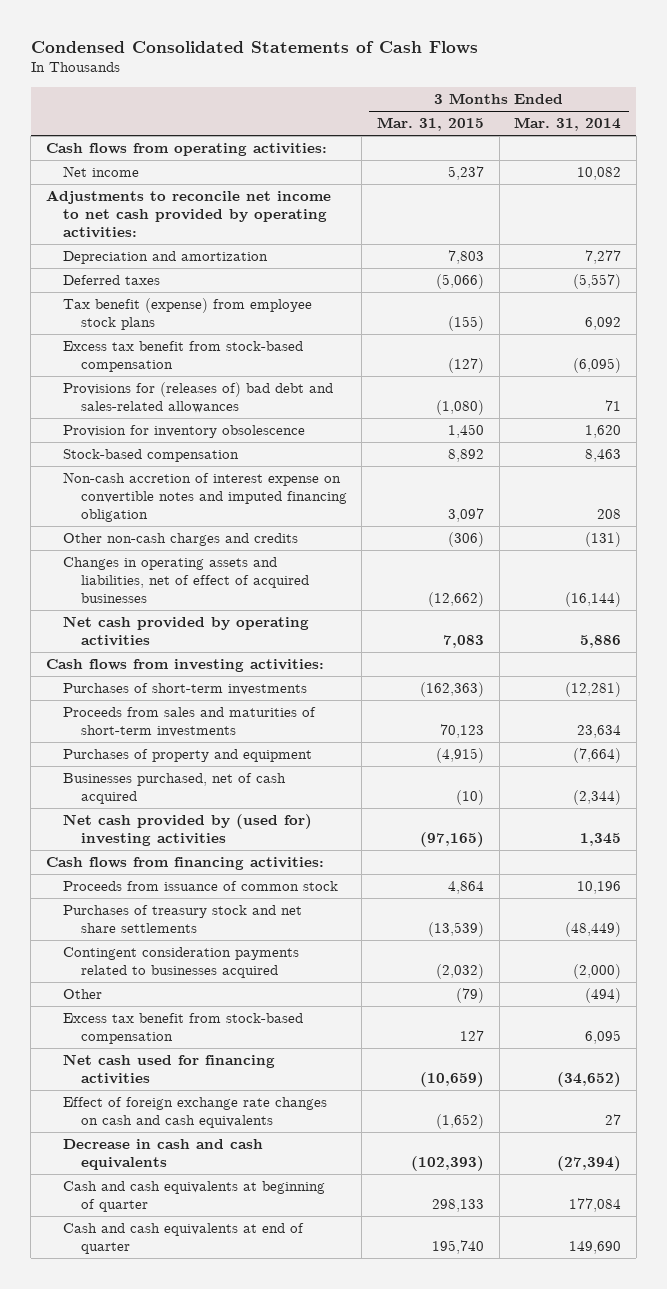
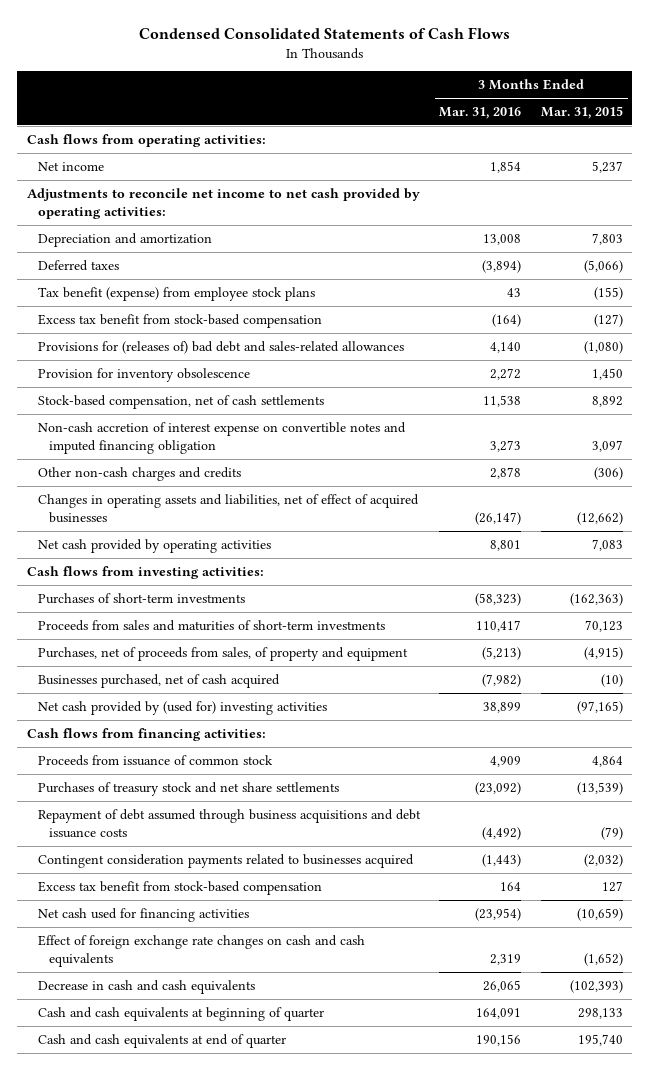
- | 3 Months Ended Mar. 31, 2015 | 3 Months Ended Mar. 31, 2014
+ | 3 Months Ended Mar. 31, 2016 | 3 Months Ended Mar. 31, 2015
- Stock-based compensation | 8,892 | 8,463
+ Stock-based compensation, net of cash settlements | 11,538 | 8,892
- Purchases of property and equipment | (4,915) | (7,664)
+ Purchases, net of proceeds from sales, of property and equipment | (5,213) | (4,915)
+ Repayment of debt assumed through business acquisitions and debt issuance costs | (4,492) | (79)
- Other | (79) | (494)

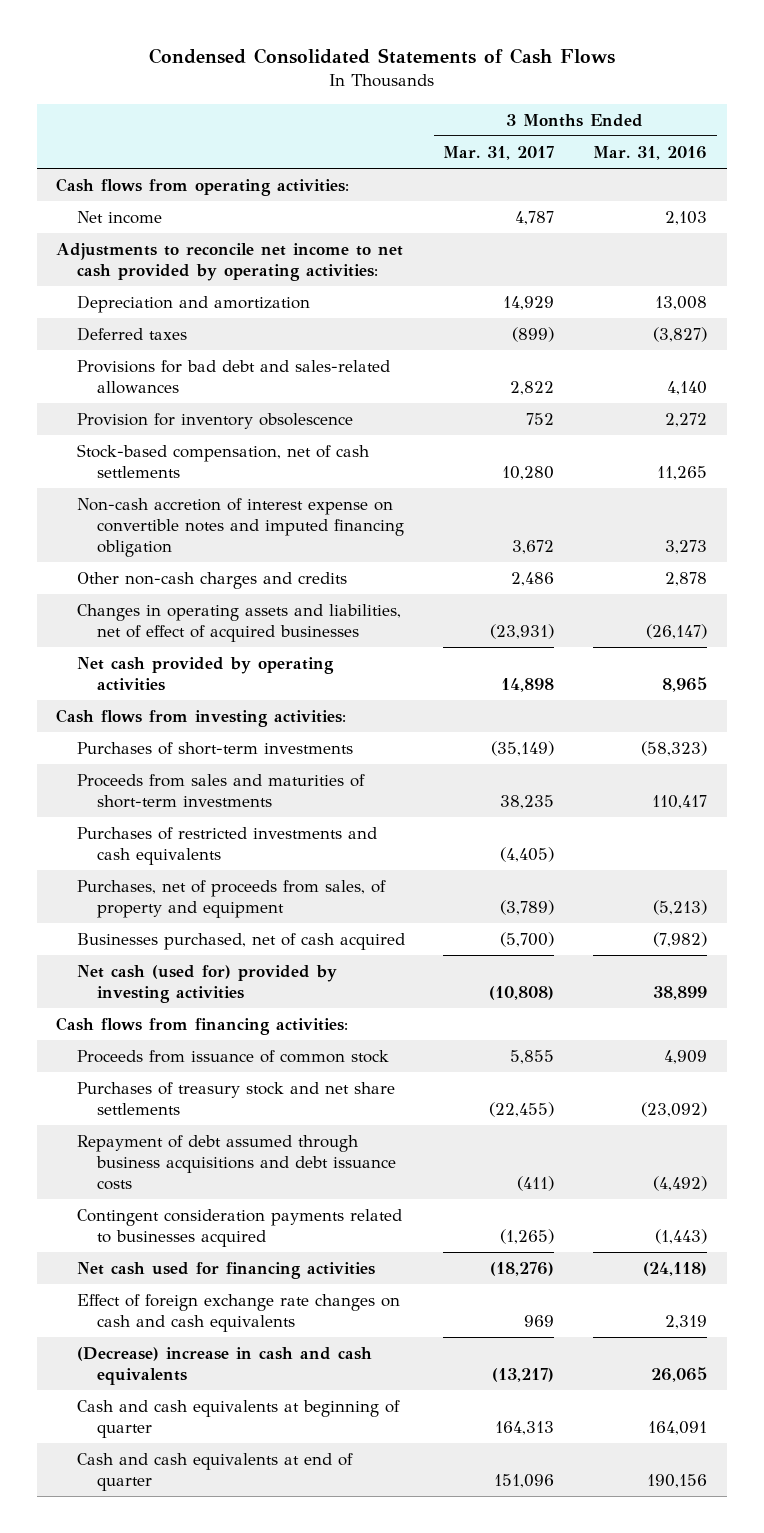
- | 3 Months Ended Mar. 31, 2016 | 3 Months Ended Mar. 31, 2015
+ | 3 Months Ended Mar. 31, 2017 | 3 Months Ended Mar. 31, 2016
- Net income | 1,854 | 5,237
+ Net income | 4,787 | 2,103
- Deferred taxes | (3,894) | (5,066)
- Tax benefit (expense) from employee stock plans | 43 | (155)
- Excess tax benefit from stock-based compensation | (164) | (127)
- Provisions for (releases of) bad debt and sales-related allowances | 4,140 | (1,080)
+ Deferred taxes | (899) | (3,827)
+ Provisions for bad debt and sales-related allowances | 2,822 | 4,140
- Stock-based compensation, net of cash settlements | 11,538 | 8,892
+ Stock-based compensation, net of cash settlements | 10,280 | 11,265
- Net cash provided by operating activities | 8,801 | 7,083
+ Net cash provided by operating activities | 14,898 | 8,965
+ Purchases of restricted investments and cash equivalents | (4,405) |
- Net cash provided by (used for) investing activities | 38,899 | (97,165)
+ Net cash (used for) provided by investing activities | (10,808) | 38,899
- Excess tax benefit from stock-based compensation | 164 | 127
- Net cash used for financing activities | (23,954) | (10,659)
+ Net cash used for financing activities | (18,276) | (24,118)
- Decrease in cash and cash equivalents | 26,065 | (102,393)
+ (Decrease) increase in cash and cash equivalents | (13,217) | 26,065

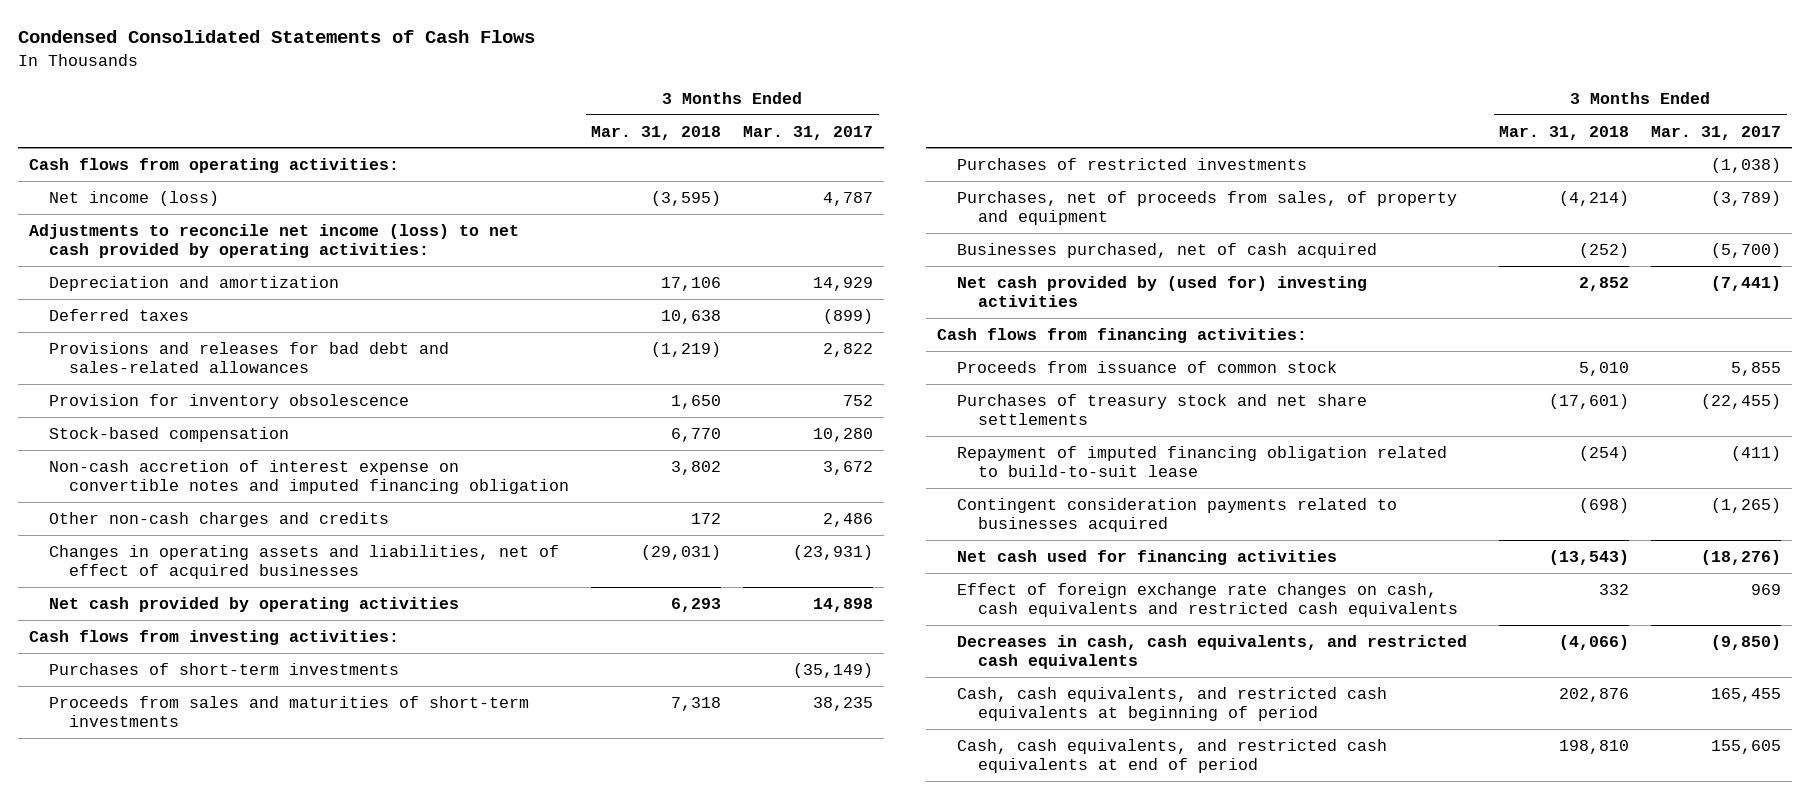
- | 3 Months Ended Mar. 31, 2017 | 3 Months Ended Mar. 31, 2016
+ | 3 Months Ended Mar. 31, 2018 | 3 Months Ended Mar. 31, 2017
- Net income | 4,787 | 2,103
- Adjustments to reconcile net income to net cash provided by operating activities:
+ Net income (loss) | (3,595) | 4,787
+ Adjustments to reconcile net income (loss) to net cash provided by operating activities:
- Provisions for bad debt and sales-related allowances | 2,822 | 4,140
+ Provisions and releases for bad debt and sales-related allowances | (1,219) | 2,822
- Stock-based compensation, net of cash settlements | 10,280 | 11,265
+ Stock-based compensation | 6,770 | 10,280
- Purchases of restricted investments and cash equivalents | (4,405) |
+ Purchases of restricted investments | | (1,038)
- Net cash (used for) provided by investing activities | (10,808) | 38,899
+ Net cash provided by (used for) investing activities | 2,852 | (7,441)
- Repayment of debt assumed through business acquisitions and debt issuance costs | (411) | (4,492)
+ Repayment of imputed financing obligation related to build-to-suit lease | (254) | (411)
- Effect of foreign exchange rate changes on cash and cash equivalents | 969 | 2,319
- (Decrease) increase in cash and cash equivalents | (13,217) | 26,065
- Cash and cash equivalents at beginning of quarter | 164,313 | 164,091
- Cash and cash equivalents at end of quarter | 151,096 | 190,156
+ Effect of foreign exchange rate changes on cash, cash equivalents and restricted cash equivalents | 332 | 969
+ Decreases in cash, cash equivalents, and restricted cash equivalents | (4,066) | (9,850)
+ Cash, cash equivalents, and restricted cash equivalents at beginning of period | 202,876 | 165,455
+ Cash, cash equivalents, and restricted cash equivalents at end of period | 198,810 | 155,605

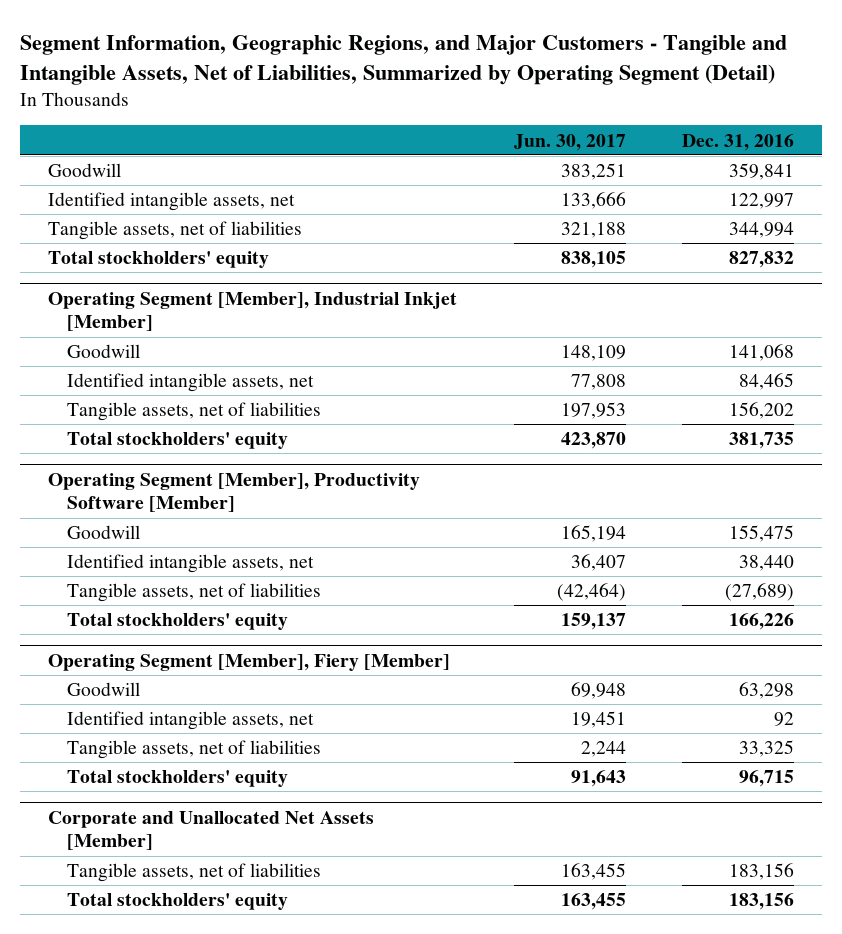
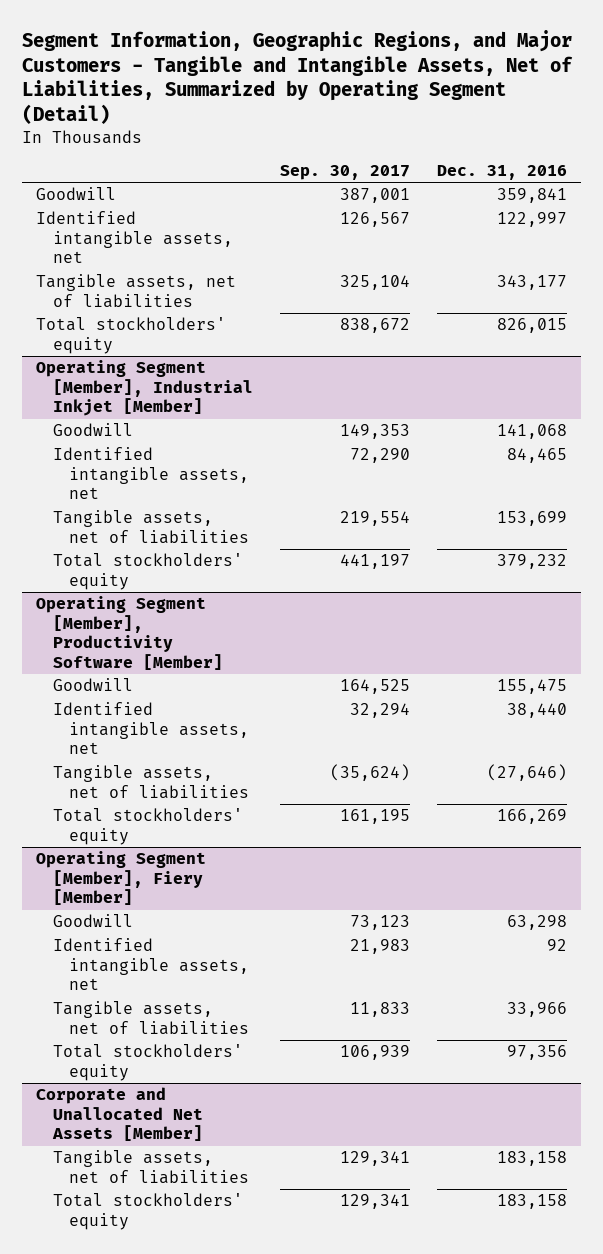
- | Jun. 30, 2017 | Dec. 31, 2016
+ | Sep. 30, 2017 | Dec. 31, 2016
- Tangible assets, net of liabilities | 321,188 | 344,994
- Total stockholders' equity | 838,105 | 827,832
+ Tangible assets, net of liabilities | 325,104 | 343,177
+ Total stockholders' equity | 838,672 | 826,015
@ Operating Segment [Member], Industrial Inkjet [Member]
- Tangible assets, net of liabilities | 197,953 | 156,202
- Total stockholders' equity | 423,870 | 381,735
+ Tangible assets, net of liabilities | 219,554 | 153,699
+ Total stockholders' equity | 441,197 | 379,232
@ Operating Segment [Member], Productivity Software [Member]
- Tangible assets, net of liabilities | (42,464) | (27,689)
- Total stockholders' equity | 159,137 | 166,226
+ Tangible assets, net of liabilities | (35,624) | (27,646)
+ Total stockholders' equity | 161,195 | 166,269
@ Operating Segment [Member], Fiery [Member]
- Tangible assets, net of liabilities | 2,244 | 33,325
- Total stockholders' equity | 91,643 | 96,715
+ Tangible assets, net of liabilities | 11,833 | 33,966
+ Total stockholders' equity | 106,939 | 97,356
@ Corporate and Unallocated Net Assets [Member]
- Tangible assets, net of liabilities | 163,455 | 183,156
- Total stockholders' equity | 163,455 | 183,156
+ Tangible assets, net of liabilities | 129,341 | 183,158
+ Total stockholders' equity | 129,341 | 183,158

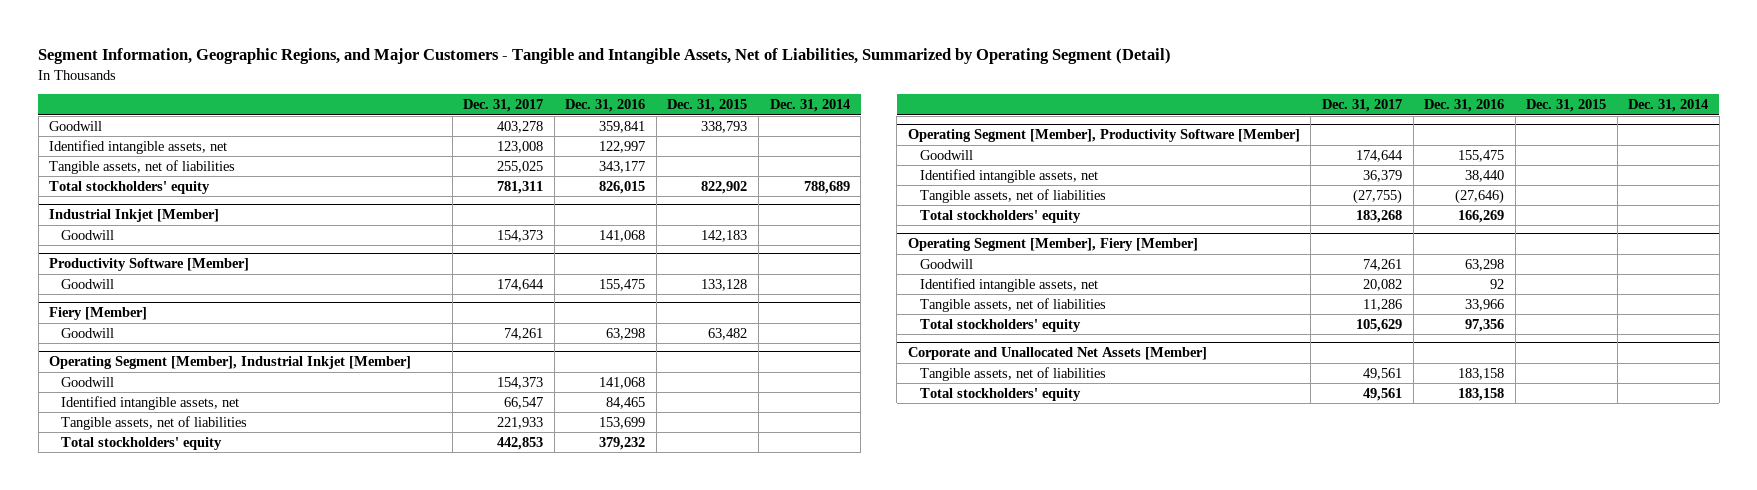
- | Sep. 30, 2017 | Dec. 31, 2016
+ | Dec. 31, 2017 | Dec. 31, 2016 | Dec. 31, 2015 | Dec. 31, 2014
+ Industrial Inkjet [Member]
+ Goodwill | 154,373 | 141,068 | 142,183 |
+ Productivity Software [Member]
+ Goodwill | 174,644 | 155,475 | 133,128 |
+ Fiery [Member]
+ Goodwill | 74,261 | 63,298 | 63,482 |

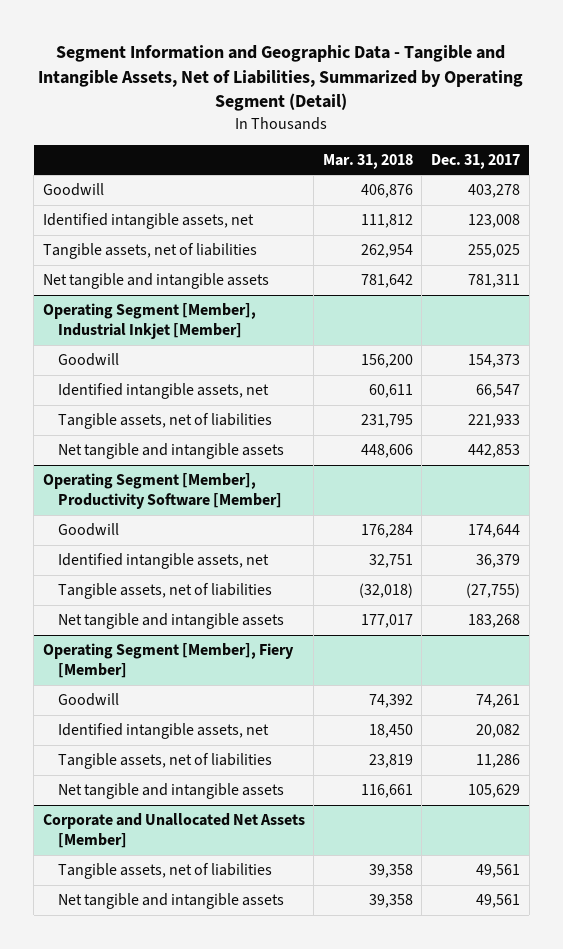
- Segment Information, Geographic Regions, and Major Customers - Tangible and Intangible Assets, Net of Liabilities, Summarized by Operating Segment (Detail)
+ Segment Information and Geographic Data - Tangible and Intangible Assets, Net of Liabilities, Summarized by Operating Segment (Detail)
- | Dec. 31, 2017 | Dec. 31, 2016 | Dec. 31, 2015 | Dec. 31, 2014
+ | Mar. 31, 2018 | Dec. 31, 2017
- Total stockholders' equity | 781,311 | 826,015 | 822,902 | 788,689
- Industrial Inkjet [Member]
- Goodwill | 154,373 | 141,068 | 142,183 |
- Productivity Software [Member]
- Goodwill | 174,644 | 155,475 | 133,128 |
- Fiery [Member]
- Goodwill | 74,261 | 63,298 | 63,482 |
+ Net tangible and intangible assets | 781,642 | 781,311
@ Operating Segment [Member], Industrial Inkjet [Member]
- Total stockholders' equity | 442,853 | 379,232 | |
+ Net tangible and intangible assets | 448,606 | 442,853
@ Operating Segment [Member], Productivity Software [Member]
- Total stockholders' equity | 183,268 | 166,269 | |
+ Net tangible and intangible assets | 177,017 | 183,268
@ Operating Segment [Member], Fiery [Member]
- Total stockholders' equity | 105,629 | 97,356 | |
+ Net tangible and intangible assets | 116,661 | 105,629
@ Corporate and Unallocated Net Assets [Member]
- Total stockholders' equity | 49,561 | 183,158 | |
+ Net tangible and intangible assets | 39,358 | 49,561

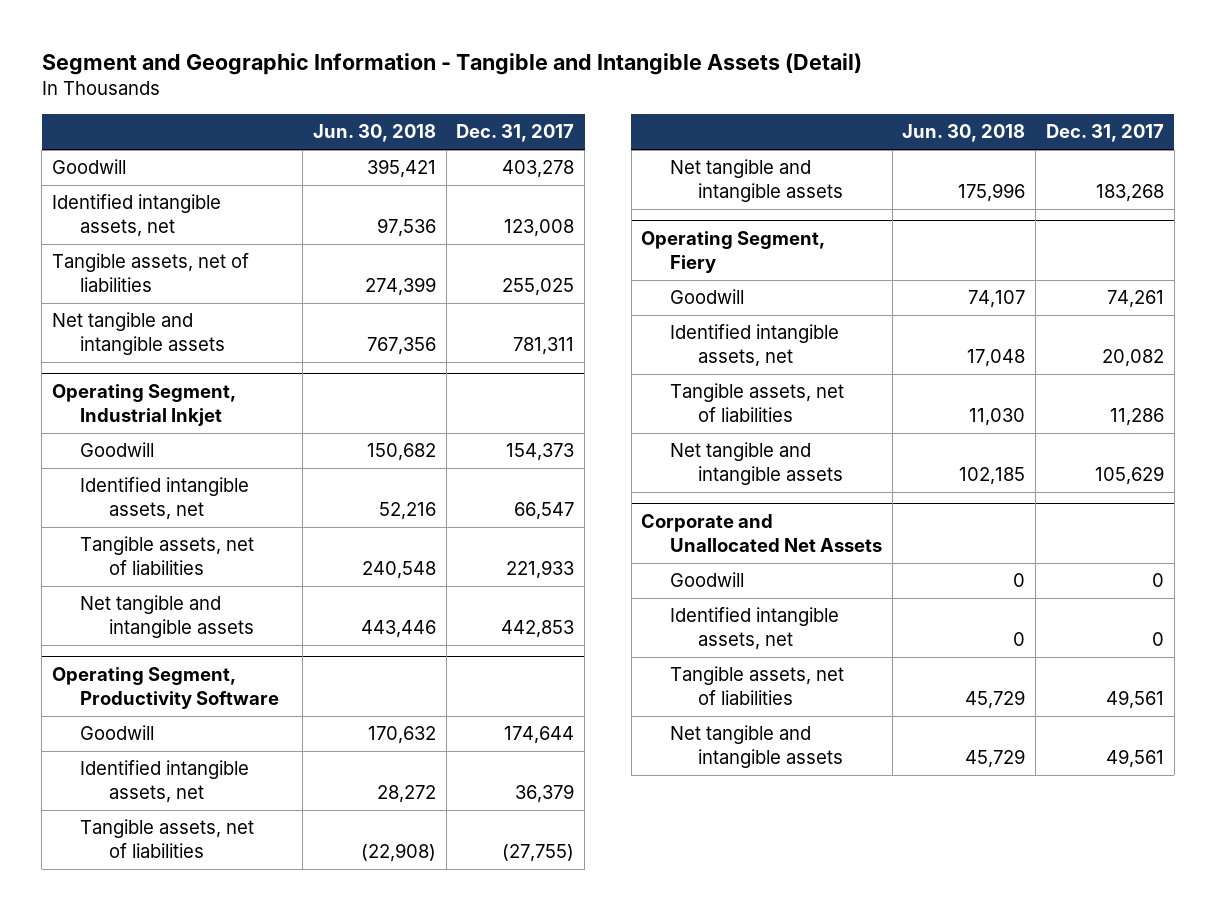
- Segment Information and Geographic Data - Tangible and Intangible Assets, Net of Liabilities, Summarized by Operating Segment (Detail)
+ Segment and Geographic Information - Tangible and Intangible Assets (Detail)
- | Mar. 31, 2018 | Dec. 31, 2017
+ | Jun. 30, 2018 | Dec. 31, 2017
- Operating Segment [Member], Industrial Inkjet [Member]
+ Operating Segment, Industrial Inkjet
- Operating Segment [Member], Productivity Software [Member]
+ Operating Segment, Productivity Software
- Operating Segment [Member], Fiery [Member]
+ Operating Segment, Fiery
- Corporate and Unallocated Net Assets [Member]
+ Corporate and Unallocated Net Assets
+ Goodwill | 0 | 0
+ Identified intangible assets, net | 0 | 0

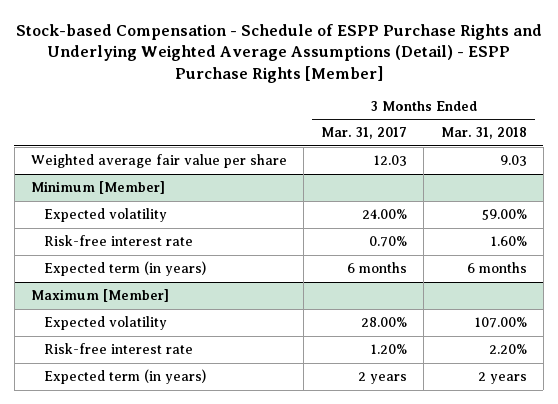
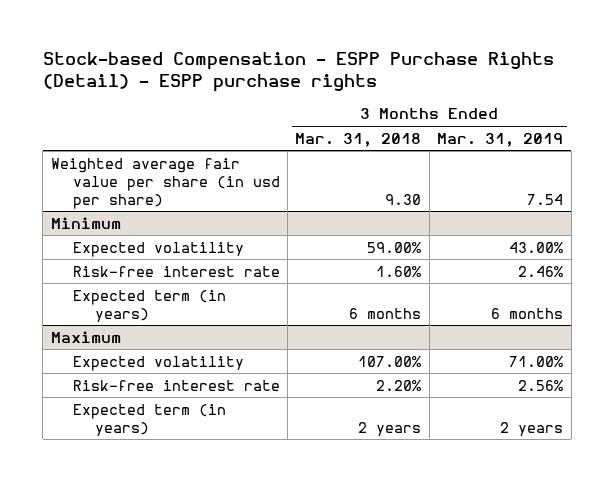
- Stock-based Compensation - Schedule of ESPP Purchase Rights and Underlying Weighted Average Assumptions (Detail) - ESPP Purchase Rights [Member]
+ Stock-based Compensation - ESPP Purchase Rights (Detail) - ESPP purchase rights
- | 3 Months Ended Mar. 31, 2017 | 3 Months Ended Mar. 31, 2018
+ | 3 Months Ended Mar. 31, 2018 | 3 Months Ended Mar. 31, 2019
- Weighted average fair value per share | 12.03 | 9.03
- Minimum [Member]
+ Weighted average fair value per share (in usd per share) | 9.30 | 7.54
+ Minimum
- Maximum [Member]
+ Maximum

